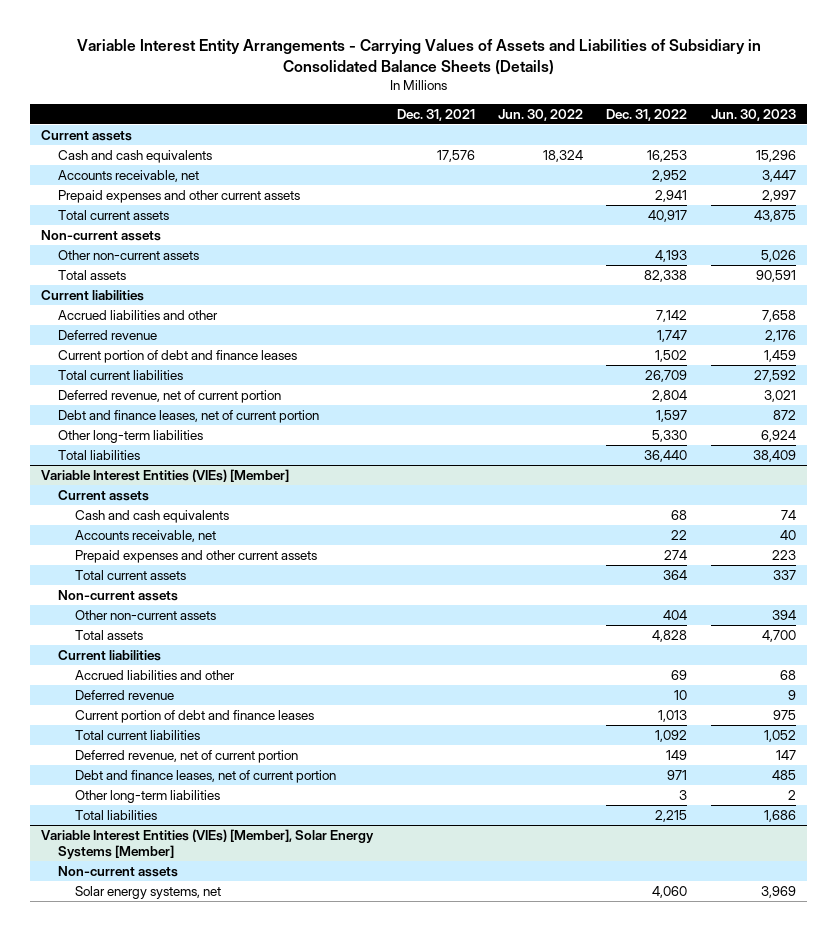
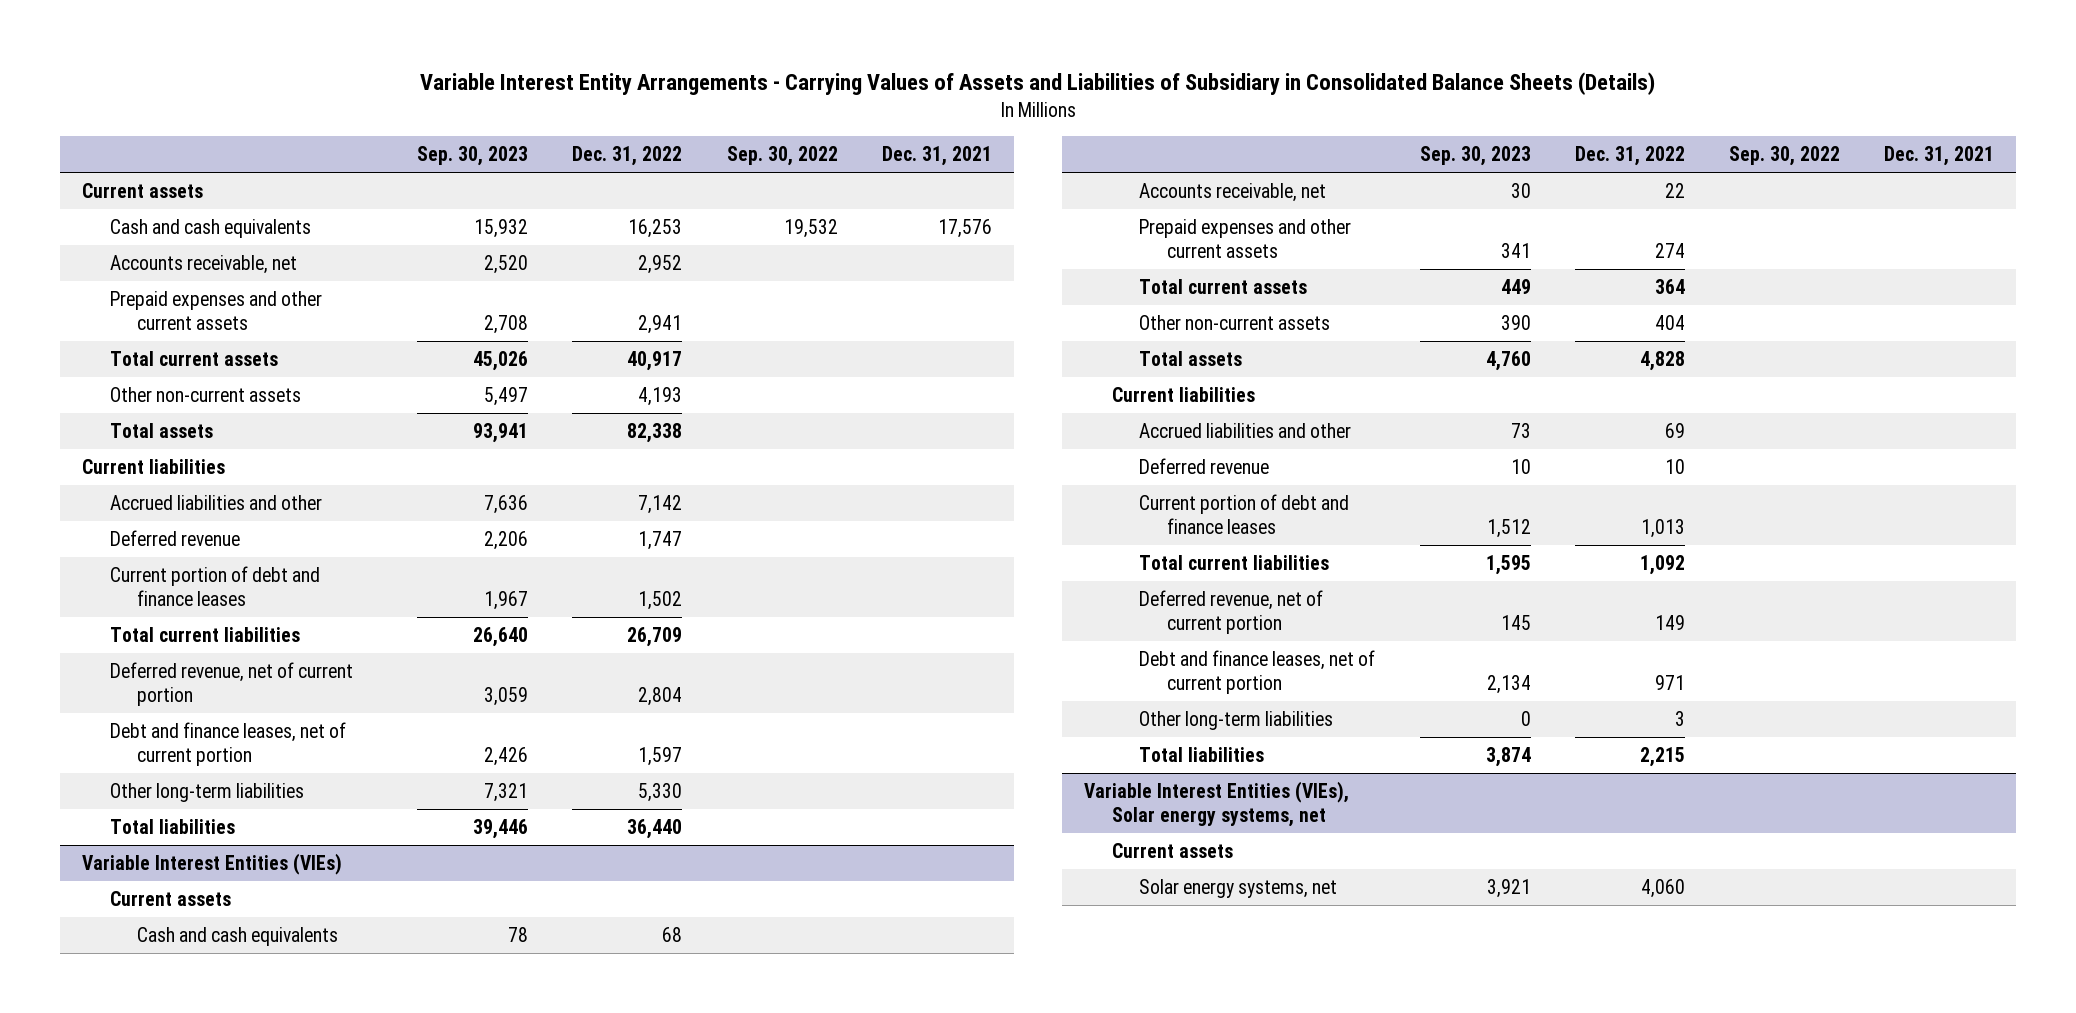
- | Dec. 31, 2021 | Jun. 30, 2022 | Dec. 31, 2022 | Jun. 30, 2023
+ | Sep. 30, 2023 | Dec. 31, 2022 | Sep. 30, 2022 | Dec. 31, 2021
- Non-current assets
- Variable Interest Entities (VIEs) [Member]
+ Variable Interest Entities (VIEs)
- Non-current assets
- Variable Interest Entities (VIEs) [Member], Solar Energy Systems [Member]
- Non-current assets
+ Variable Interest Entities (VIEs), Solar energy systems, net
+ Current assets

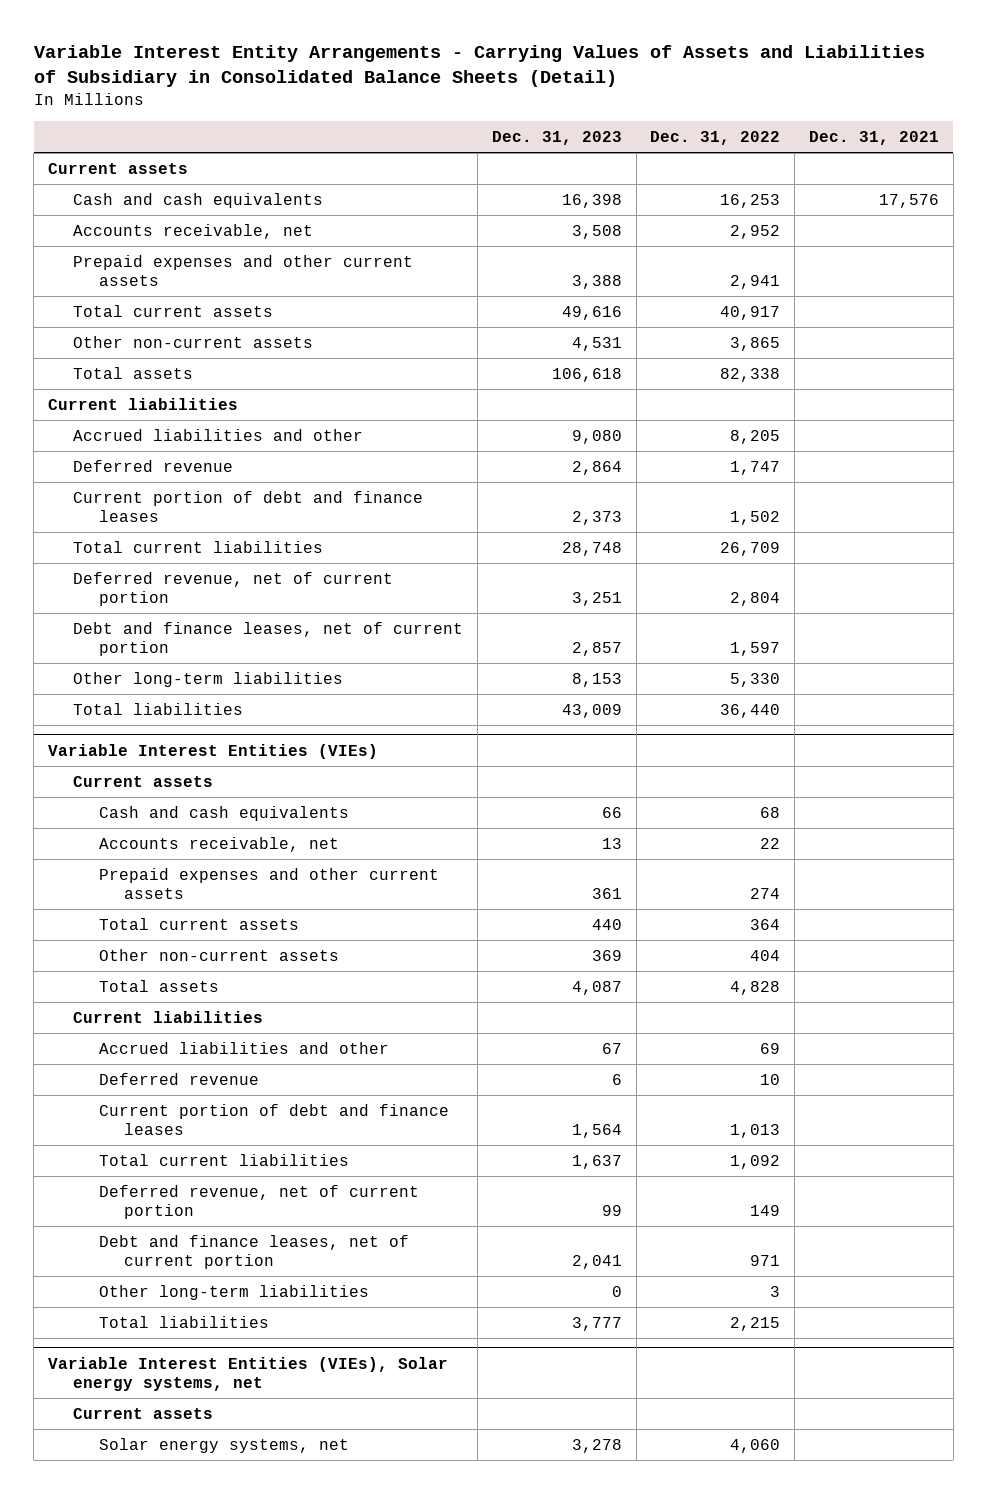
- Variable Interest Entity Arrangements - Carrying Values of Assets and Liabilities of Subsidiary in Consolidated Balance Sheets (Details)
+ Variable Interest Entity Arrangements - Carrying Values of Assets and Liabilities of Subsidiary in Consolidated Balance Sheets (Detail)
- | Sep. 30, 2023 | Dec. 31, 2022 | Sep. 30, 2022 | Dec. 31, 2021
+ | Dec. 31, 2023 | Dec. 31, 2022 | Dec. 31, 2021
- Other non-current assets | 5,497 | 4,193 | |
+ Other non-current assets | 4,531 | 3,865 |
- Accrued liabilities and other | 7,636 | 7,142 | |
+ Accrued liabilities and other | 9,080 | 8,205 |

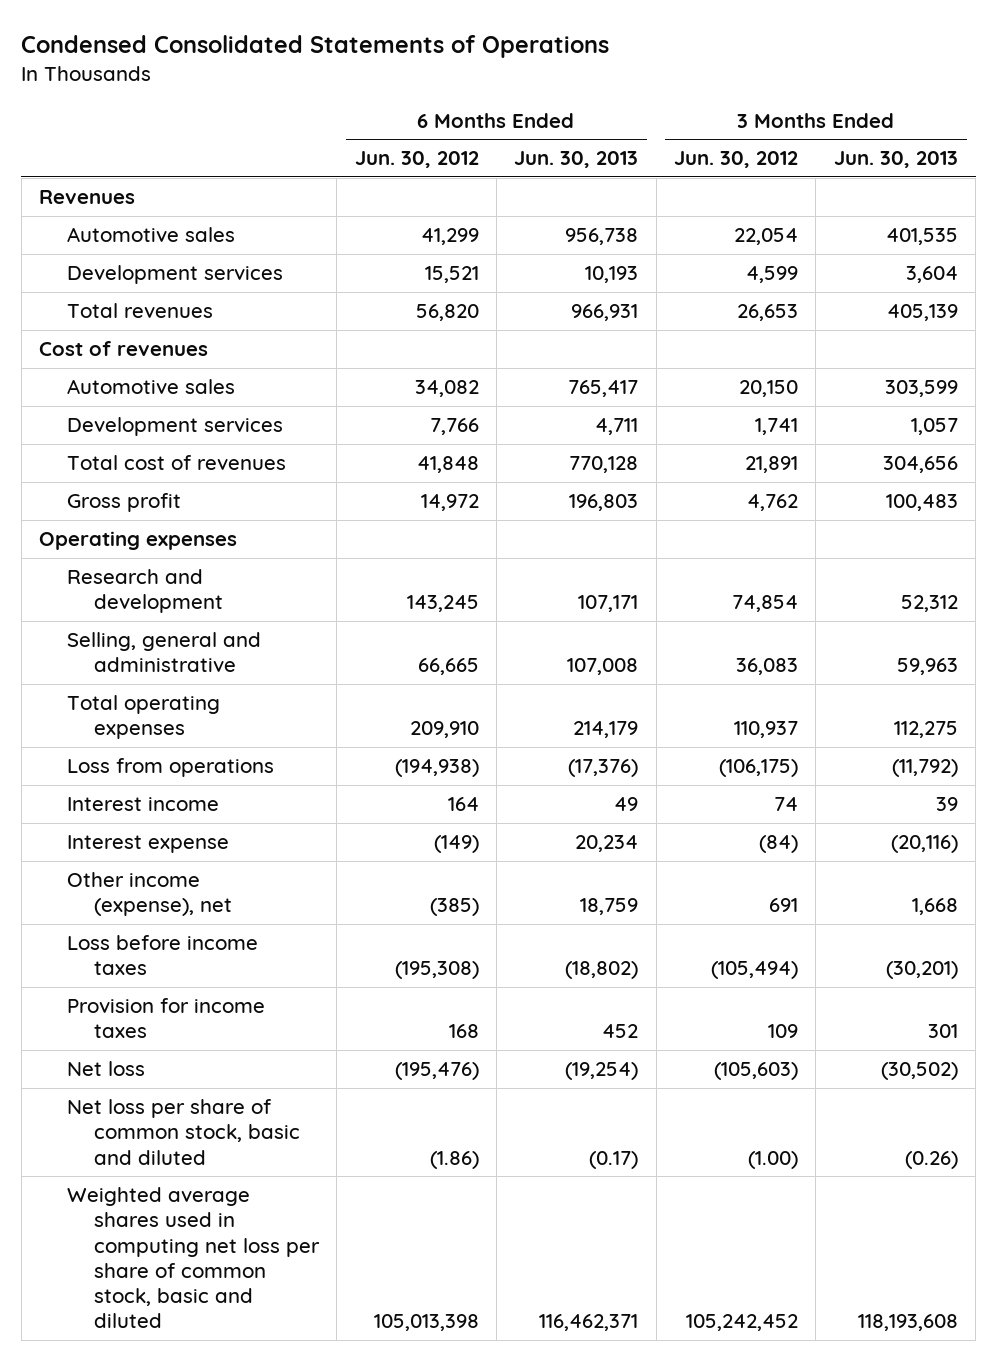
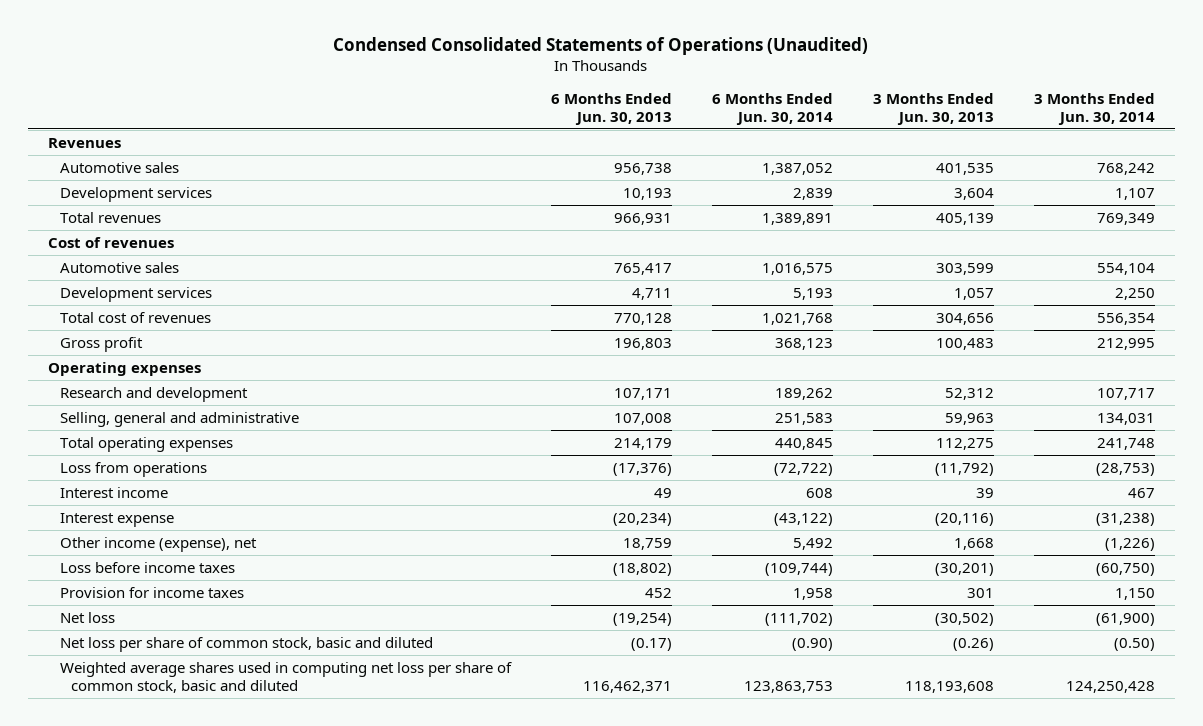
- Condensed Consolidated Statements of Operations
+ Condensed Consolidated Statements of Operations (Unaudited)
- | 6 Months Ended Jun. 30, 2012 | 6 Months Ended Jun. 30, 2013 | 3 Months Ended Jun. 30, 2012 | 3 Months Ended Jun. 30, 2013
+ | 6 Months Ended Jun. 30, 2013 | 6 Months Ended Jun. 30, 2014 | 3 Months Ended Jun. 30, 2013 | 3 Months Ended Jun. 30, 2014
- Interest expense | (149) | 20,234 | (84) | (20,116)
+ Interest expense | (20,234) | (43,122) | (20,116) | (31,238)

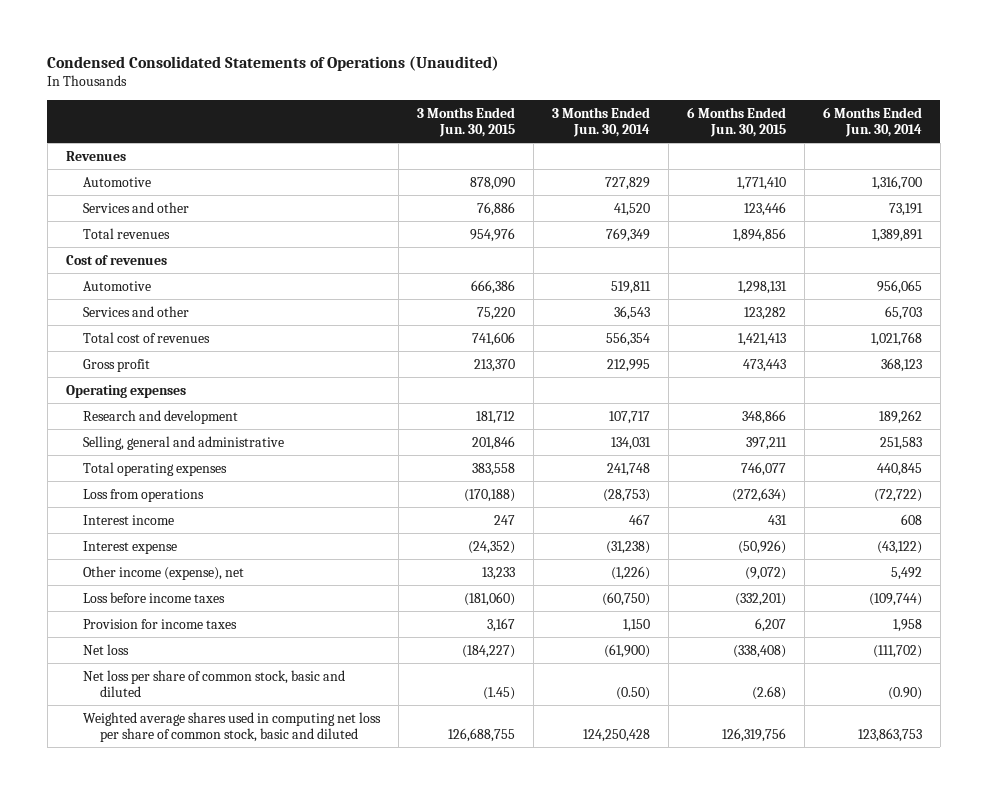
- | 6 Months Ended Jun. 30, 2013 | 6 Months Ended Jun. 30, 2014 | 3 Months Ended Jun. 30, 2013 | 3 Months Ended Jun. 30, 2014
+ | 3 Months Ended Jun. 30, 2015 | 3 Months Ended Jun. 30, 2014 | 6 Months Ended Jun. 30, 2015 | 6 Months Ended Jun. 30, 2014
- Automotive sales | 956,738 | 1,387,052 | 401,535 | 768,242
- Development services | 10,193 | 2,839 | 3,604 | 1,107
+ Automotive | 878,090 | 727,829 | 1,771,410 | 1,316,700
+ Services and other | 76,886 | 41,520 | 123,446 | 73,191
- Automotive sales | 765,417 | 1,016,575 | 303,599 | 554,104
- Development services | 4,711 | 5,193 | 1,057 | 2,250
+ Automotive | 666,386 | 519,811 | 1,298,131 | 956,065
+ Services and other | 75,220 | 36,543 | 123,282 | 65,703

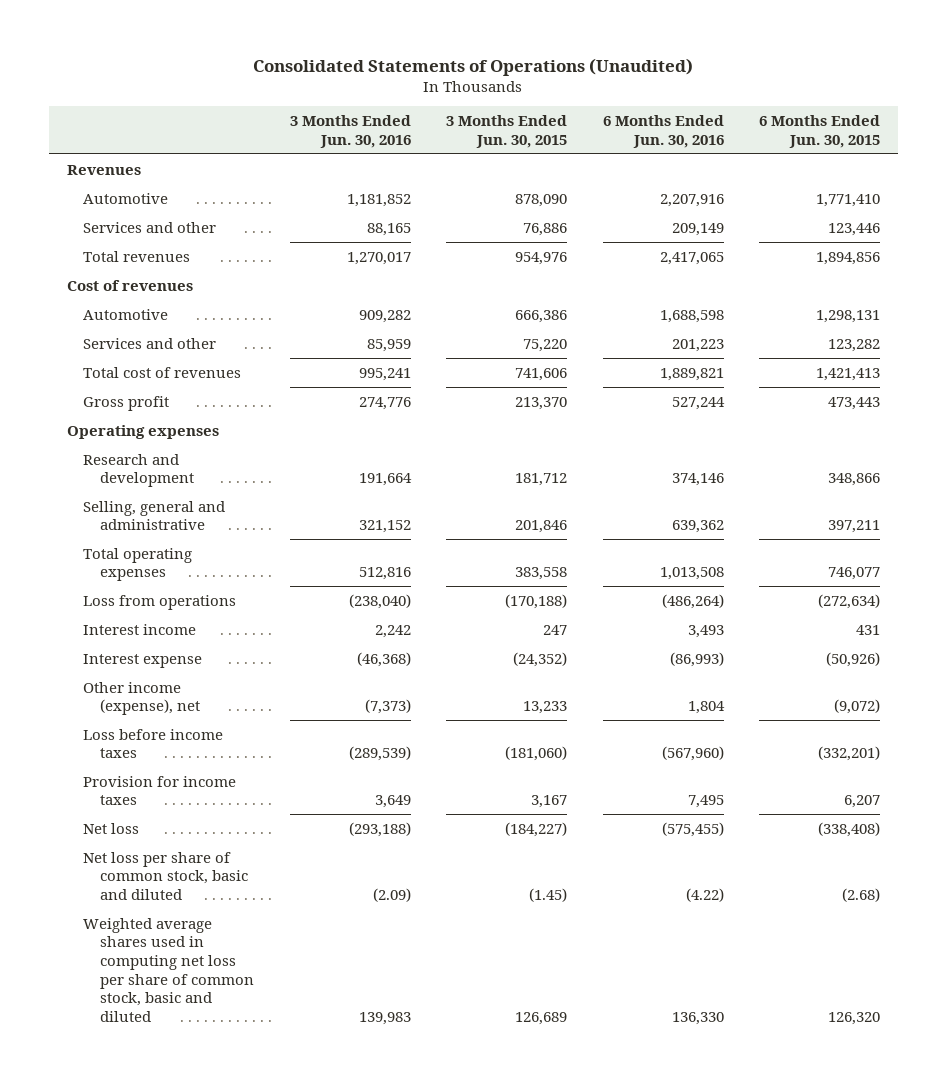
- Condensed Consolidated Statements of Operations (Unaudited)
+ Consolidated Statements of Operations (Unaudited)
- | 3 Months Ended Jun. 30, 2015 | 3 Months Ended Jun. 30, 2014 | 6 Months Ended Jun. 30, 2015 | 6 Months Ended Jun. 30, 2014
+ | 3 Months Ended Jun. 30, 2016 | 3 Months Ended Jun. 30, 2015 | 6 Months Ended Jun. 30, 2016 | 6 Months Ended Jun. 30, 2015
- Weighted average shares used in computing net loss per share of common stock, basic and diluted | 126,688,755 | 124,250,428 | 126,319,756 | 123,863,753
+ Weighted average shares used in computing net loss per share of common stock, basic and diluted | 139,983 | 126,689 | 136,330 | 126,320

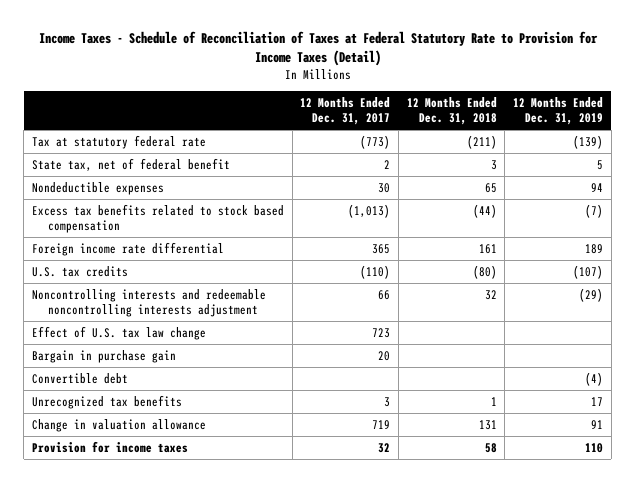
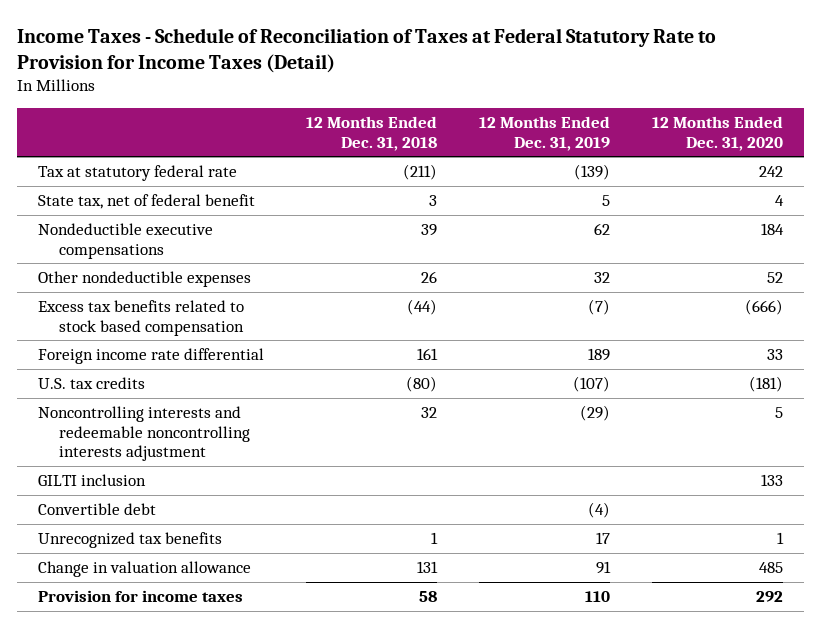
- | 12 Months Ended Dec. 31, 2017 | 12 Months Ended Dec. 31, 2018 | 12 Months Ended Dec. 31, 2019
+ | 12 Months Ended Dec. 31, 2018 | 12 Months Ended Dec. 31, 2019 | 12 Months Ended Dec. 31, 2020
- Nondeductible expenses | 30 | 65 | 94
+ Nondeductible executive compensations | 39 | 62 | 184
+ Other nondeductible expenses | 26 | 32 | 52
- Effect of U.S. tax law change | 723 | |
- Bargain in purchase gain | 20 | |
+ GILTI inclusion | | | 133

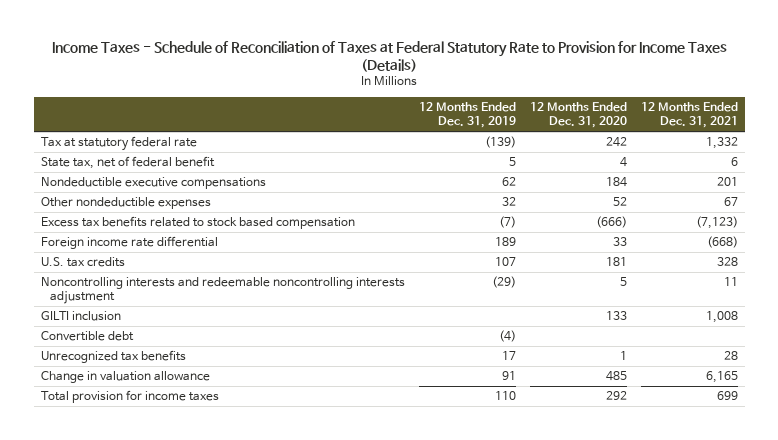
- Income Taxes - Schedule of Reconciliation of Taxes at Federal Statutory Rate to Provision for Income Taxes (Detail)
+ Income Taxes - Schedule of Reconciliation of Taxes at Federal Statutory Rate to Provision for Income Taxes (Details)
- | 12 Months Ended Dec. 31, 2018 | 12 Months Ended Dec. 31, 2019 | 12 Months Ended Dec. 31, 2020
+ | 12 Months Ended Dec. 31, 2019 | 12 Months Ended Dec. 31, 2020 | 12 Months Ended Dec. 31, 2021
- U.S. tax credits | (80) | (107) | (181)
+ U.S. tax credits | 107 | 181 | 328
- Provision for income taxes | 58 | 110 | 292
+ Total provision for income taxes | 110 | 292 | 699

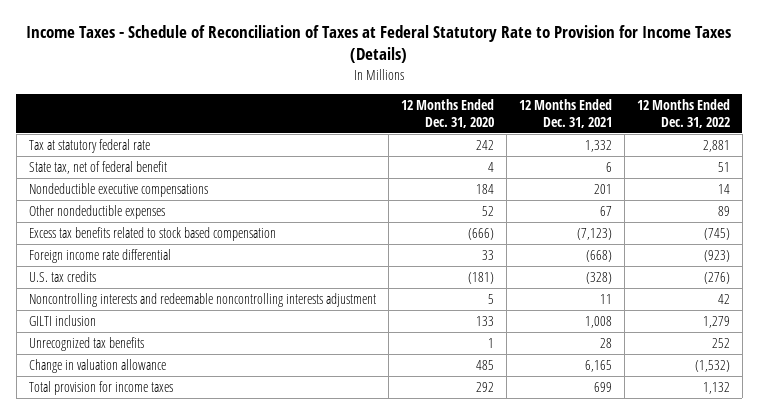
- | 12 Months Ended Dec. 31, 2019 | 12 Months Ended Dec. 31, 2020 | 12 Months Ended Dec. 31, 2021
+ | 12 Months Ended Dec. 31, 2020 | 12 Months Ended Dec. 31, 2021 | 12 Months Ended Dec. 31, 2022
- U.S. tax credits | 107 | 181 | 328
+ U.S. tax credits | (181) | (328) | (276)
- Convertible debt | (4) | |

